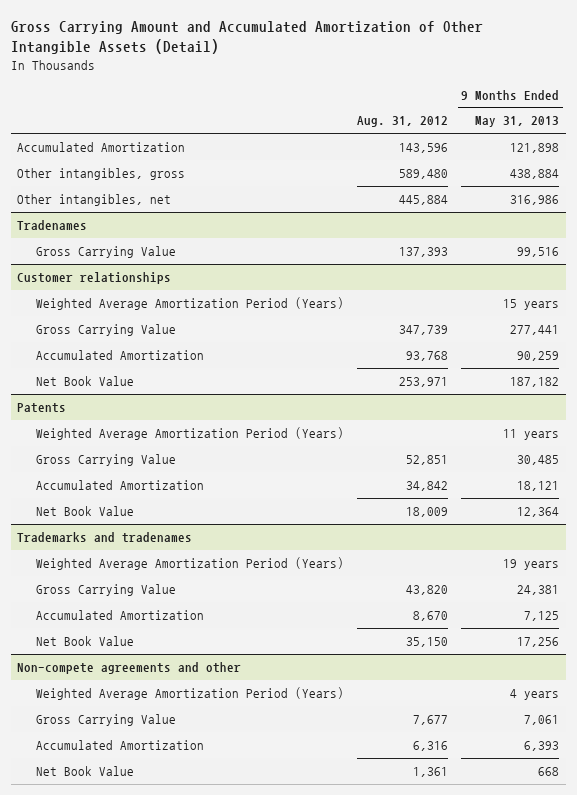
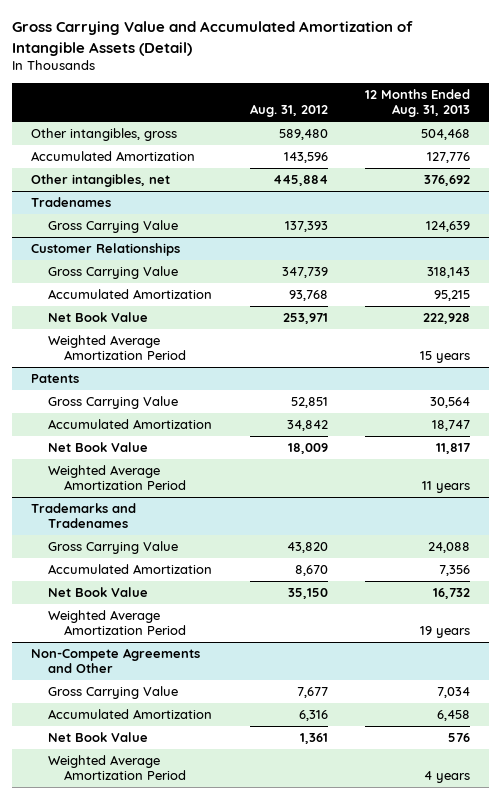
- Gross Carrying Amount and Accumulated Amortization of Other Intangible Assets (Detail)
+ Gross Carrying Value and Accumulated Amortization of Intangible Assets (Detail)
- | Aug. 31, 2012 | 9 Months Ended May 31, 2013
+ | Aug. 31, 2012 | 12 Months Ended Aug. 31, 2013
moved down: Accumulated Amortization | 143,596 | 127,776
- Customer relationships
- Weighted Average Amortization Period (Years) | | 15 years
+ Customer Relationships
+ Weighted Average Amortization Period | | 15 years
@ Patents
- Weighted Average Amortization Period (Years) | | 11 years
- Trademarks and tradenames
- Weighted Average Amortization Period (Years) | | 19 years
@ Patents
+ Weighted Average Amortization Period | | 11 years
+ Trademarks and Tradenames
- Non-compete agreements and other
- Weighted Average Amortization Period (Years) | | 4 years
+ Weighted Average Amortization Period | | 19 years
+ Non-Compete Agreements and Other
+ Weighted Average Amortization Period | | 4 years

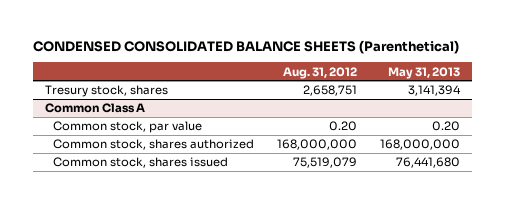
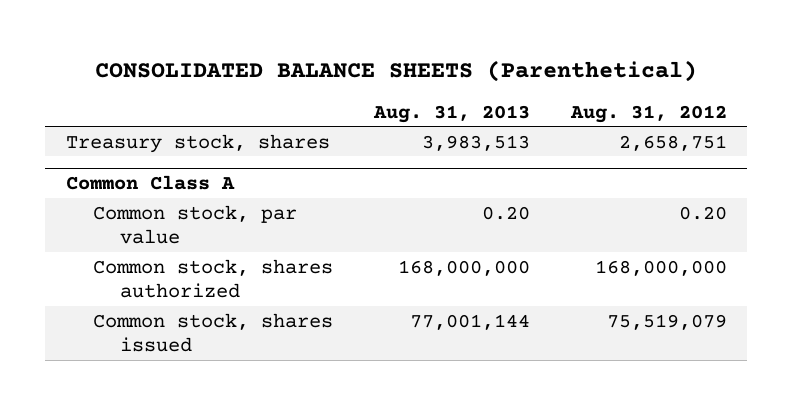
- CONDENSED CONSOLIDATED BALANCE SHEETS (Parenthetical)
+ CONSOLIDATED BALANCE SHEETS (Parenthetical)
- | Aug. 31, 2012 | May 31, 2013
+ | Aug. 31, 2013 | Aug. 31, 2012
- Tresury stock, shares | 2,658,751 | 3,141,394
+ Treasury stock, shares | 3,983,513 | 2,658,751

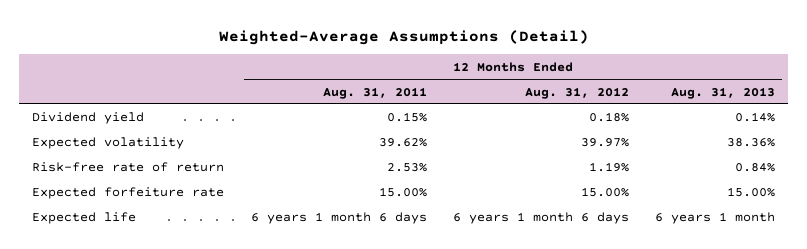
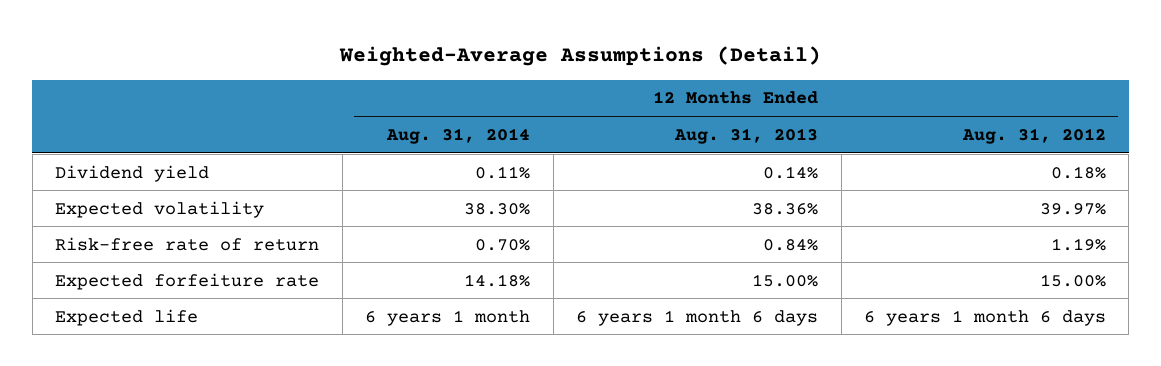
- | 12 Months Ended Aug. 31, 2011 | 12 Months Ended Aug. 31, 2012 | 12 Months Ended Aug. 31, 2013
+ | 12 Months Ended Aug. 31, 2014 | 12 Months Ended Aug. 31, 2013 | 12 Months Ended Aug. 31, 2012
- Expected life | 6 years 1 month 6 days | 6 years 1 month 6 days | 6 years 1 month
+ Expected life | 6 years 1 month | 6 years 1 month 6 days | 6 years 1 month 6 days

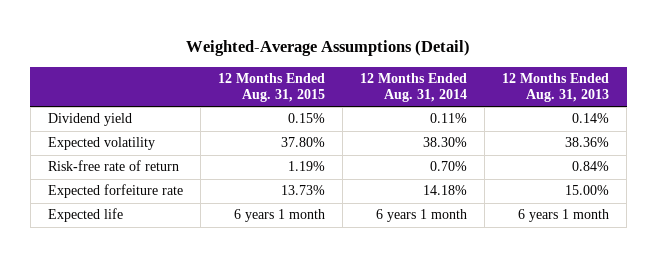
- | 12 Months Ended Aug. 31, 2014 | 12 Months Ended Aug. 31, 2013 | 12 Months Ended Aug. 31, 2012
+ | 12 Months Ended Aug. 31, 2015 | 12 Months Ended Aug. 31, 2014 | 12 Months Ended Aug. 31, 2013
- Expected life | 6 years 1 month | 6 years 1 month 6 days | 6 years 1 month 6 days
+ Expected life | 6 years 1 month | 6 years 1 month | 6 years 1 month

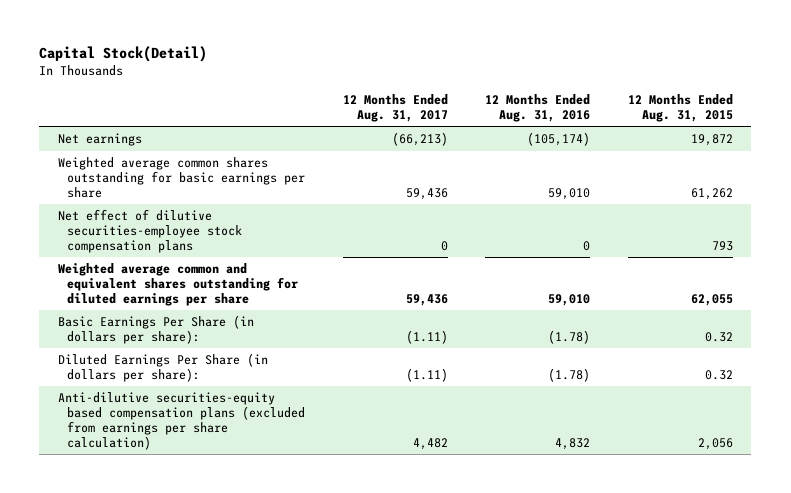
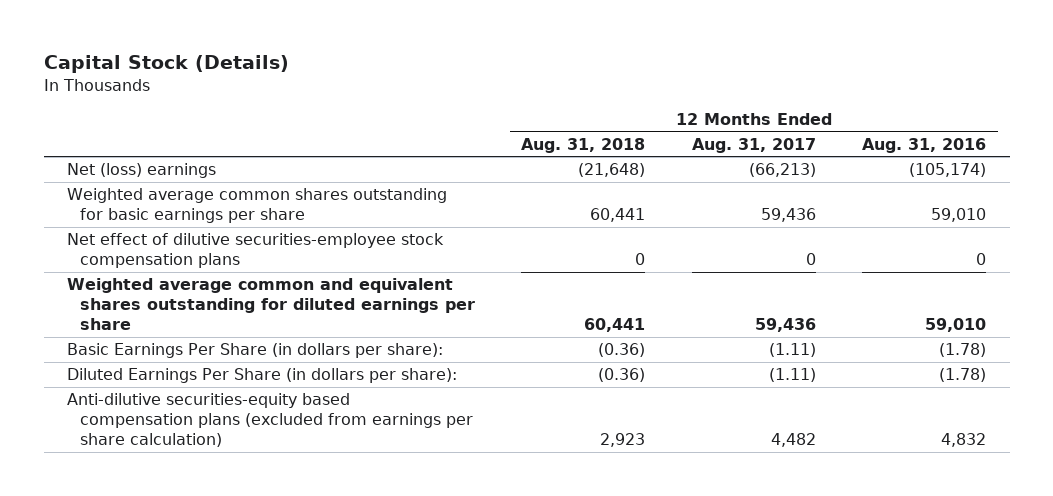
- Capital Stock(Detail)
+ Capital Stock (Details)
- | 12 Months Ended Aug. 31, 2017 | 12 Months Ended Aug. 31, 2016 | 12 Months Ended Aug. 31, 2015
+ | 12 Months Ended Aug. 31, 2018 | 12 Months Ended Aug. 31, 2017 | 12 Months Ended Aug. 31, 2016
- Net earnings | (66,213) | (105,174) | 19,872
+ Net (loss) earnings | (21,648) | (66,213) | (105,174)

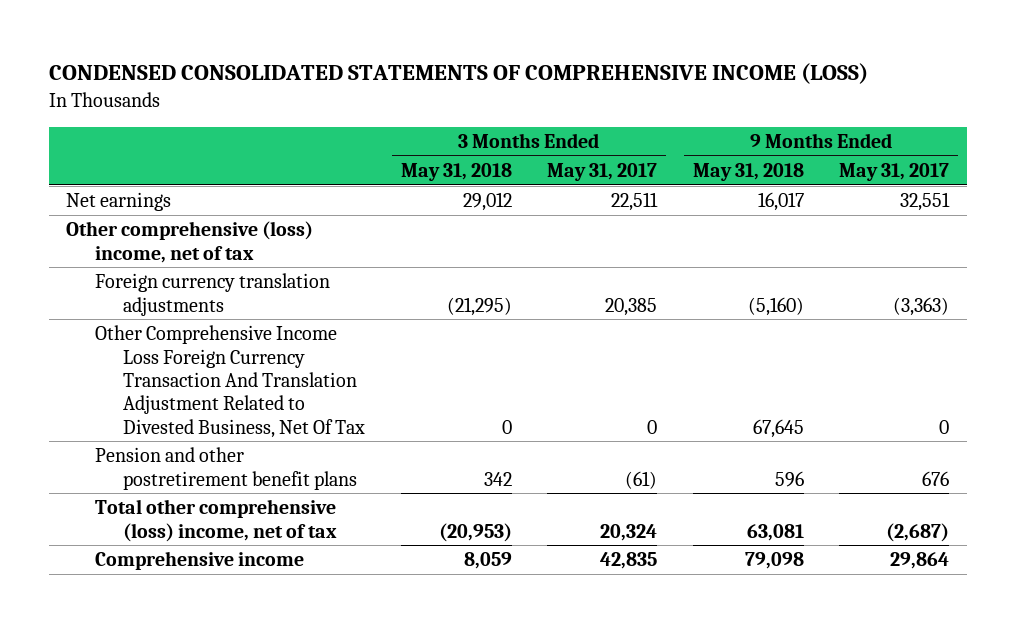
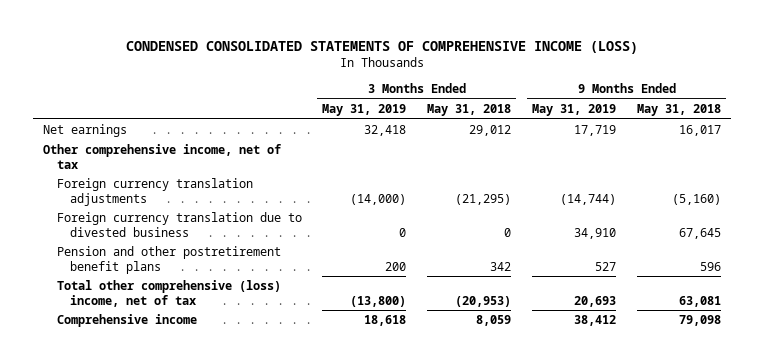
- | 3 Months Ended May 31, 2018 | 3 Months Ended May 31, 2017 | 9 Months Ended May 31, 2018 | 9 Months Ended May 31, 2017
+ | 3 Months Ended May 31, 2019 | 3 Months Ended May 31, 2018 | 9 Months Ended May 31, 2019 | 9 Months Ended May 31, 2018
- Other comprehensive (loss) income, net of tax
+ Other comprehensive income, net of tax
- Other Comprehensive Income Loss Foreign Currency Transaction And Translation Adjustment Related to Divested Business, Net Of Tax | 0 | 0 | 67,645 | 0
+ Foreign currency translation due to divested business | 0 | 0 | 34,910 | 67,645

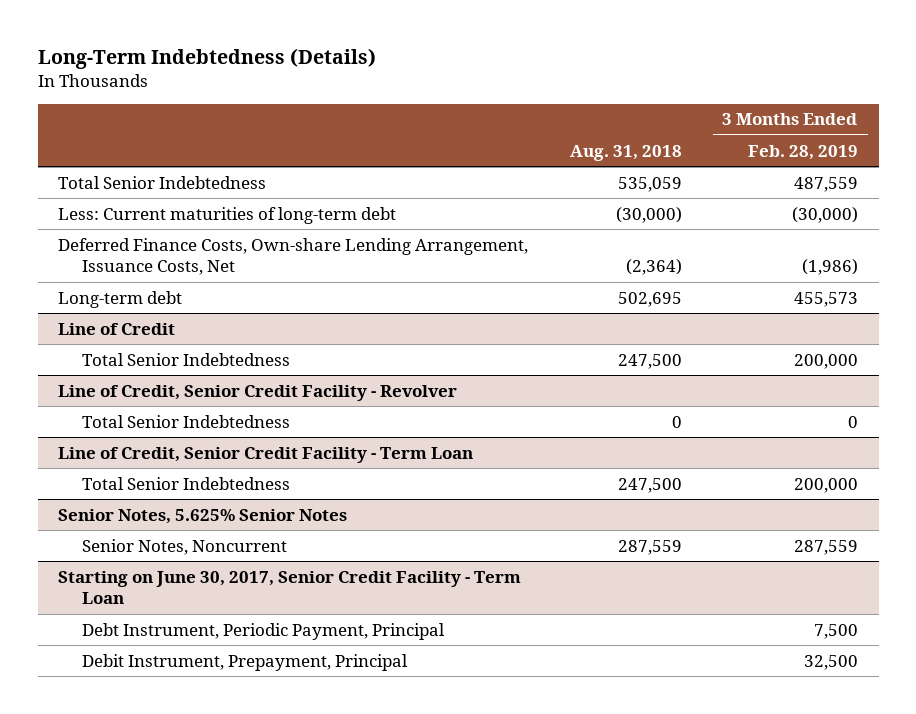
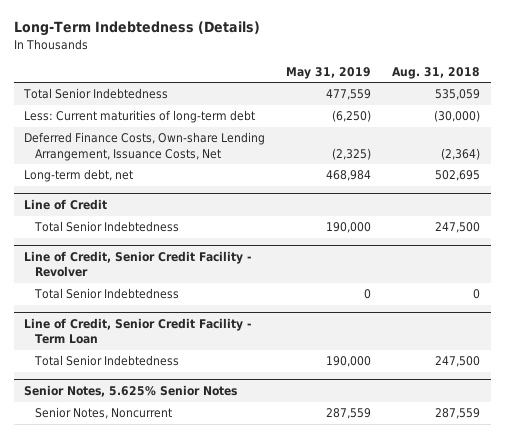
- | Aug. 31, 2018 | 3 Months Ended Feb. 28, 2019
+ | May 31, 2019 | Aug. 31, 2018
- Long-term debt | 502,695 | 455,573
+ Long-term debt, net | 468,984 | 502,695
- Starting on June 30, 2017, Senior Credit Facility - Term Loan
- Debt Instrument, Periodic Payment, Principal | | 7,500
- Debit Instrument, Prepayment, Principal | | 32,500

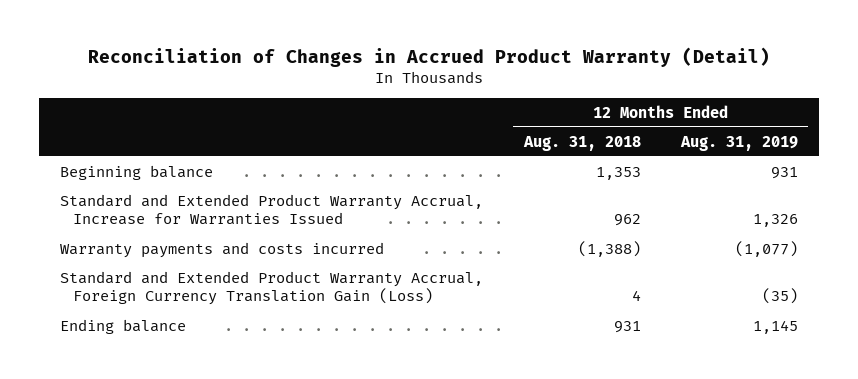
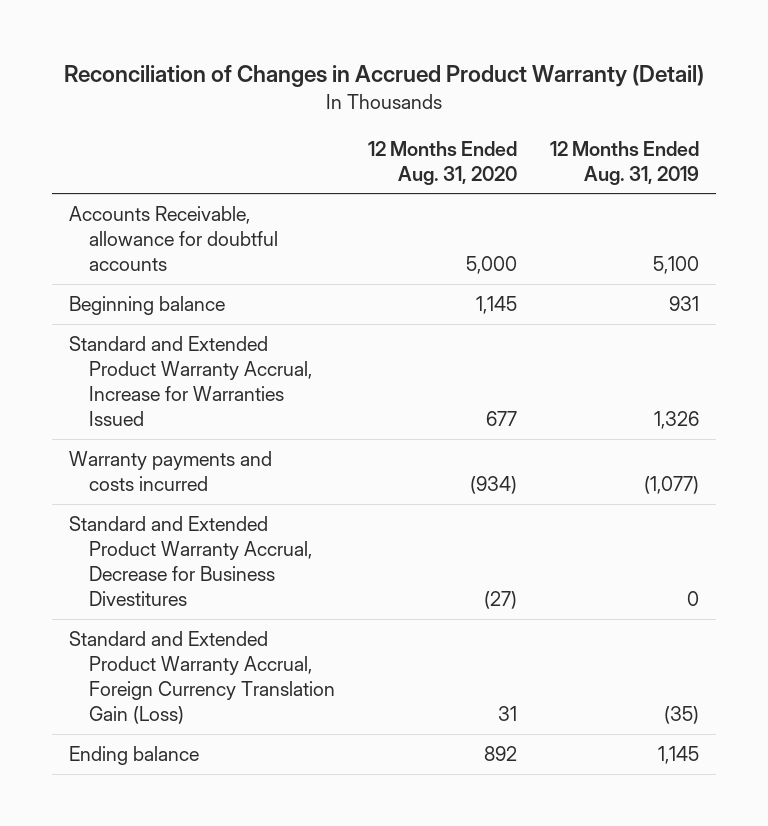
- | 12 Months Ended Aug. 31, 2018 | 12 Months Ended Aug. 31, 2019
+ | 12 Months Ended Aug. 31, 2020 | 12 Months Ended Aug. 31, 2019
+ Accounts Receivable, allowance for doubtful accounts | 5,000 | 5,100
+ Standard and Extended Product Warranty Accrual, Decrease for Business Divestitures | (27) | 0

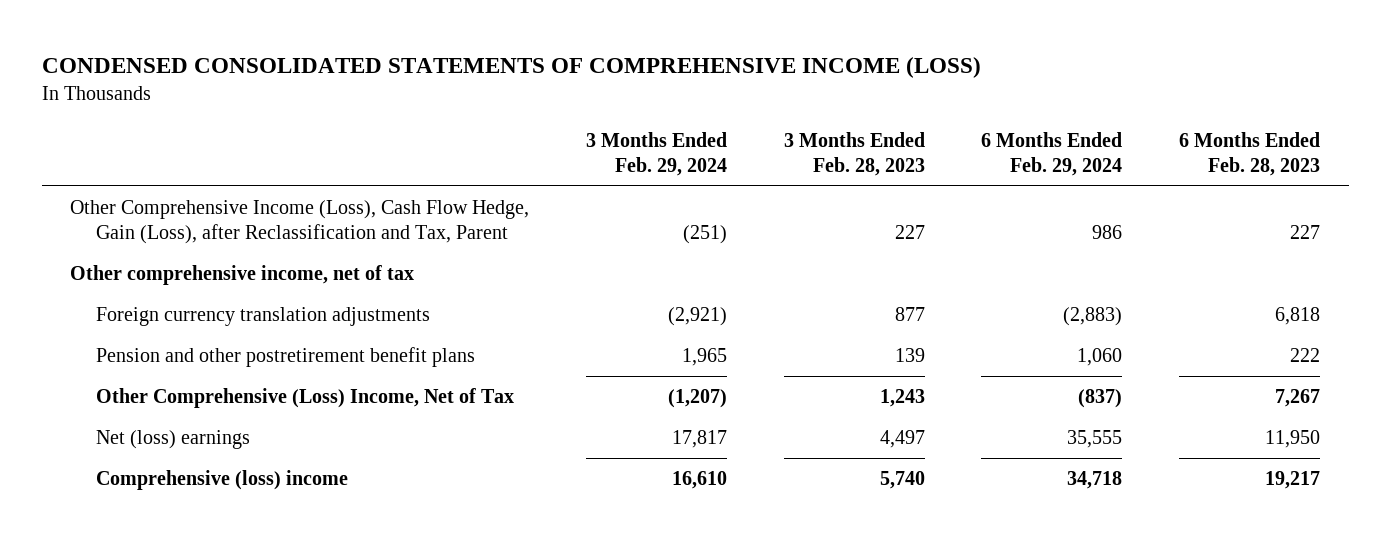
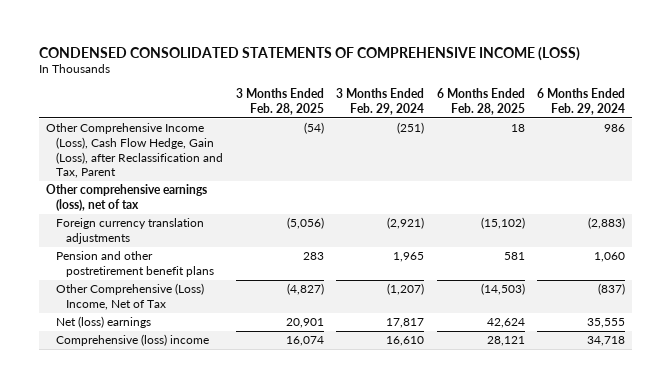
- | 3 Months Ended Feb. 29, 2024 | 3 Months Ended Feb. 28, 2023 | 6 Months Ended Feb. 29, 2024 | 6 Months Ended Feb. 28, 2023
+ | 3 Months Ended Feb. 28, 2025 | 3 Months Ended Feb. 29, 2024 | 6 Months Ended Feb. 28, 2025 | 6 Months Ended Feb. 29, 2024
- Other comprehensive income, net of tax
+ Other comprehensive earnings (loss), net of tax

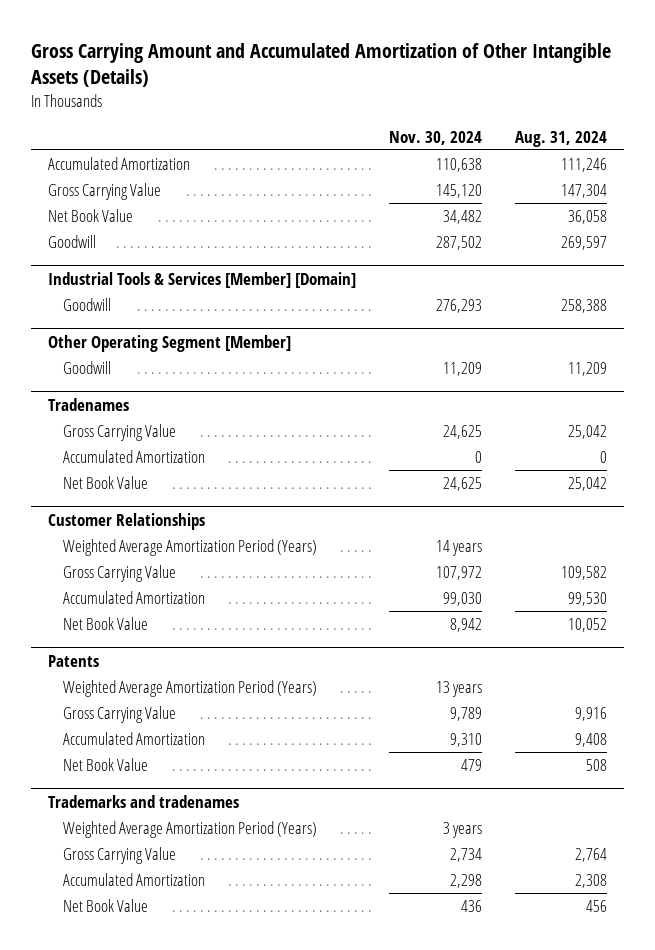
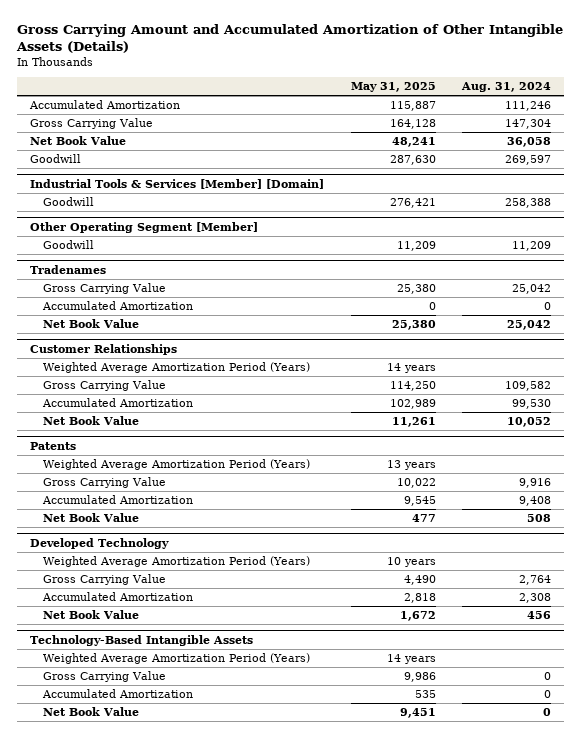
- | Nov. 30, 2024 | Aug. 31, 2024
+ | May 31, 2025 | Aug. 31, 2024
- Trademarks and tradenames
+ Developed Technology
+ Technology-Based Intangible Assets
+ Weighted Average Amortization Period (Years) | 14 years |
+ Gross Carrying Value | 9,986 | 0
+ Accumulated Amortization | 535 | 0
+ Net Book Value | 9,451 | 0

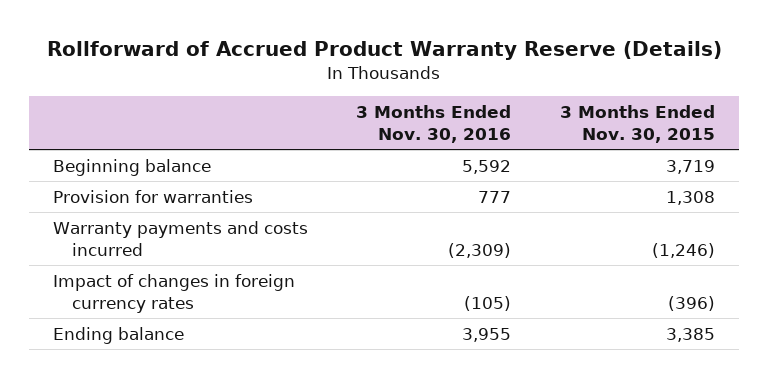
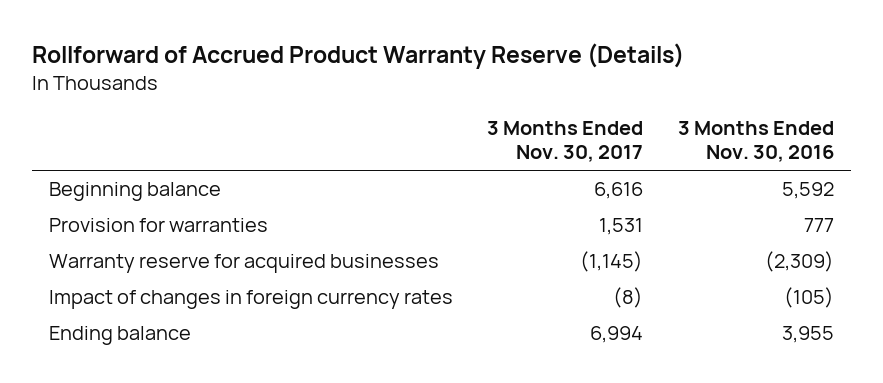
- | 3 Months Ended Nov. 30, 2016 | 3 Months Ended Nov. 30, 2015
+ | 3 Months Ended Nov. 30, 2017 | 3 Months Ended Nov. 30, 2016
- Warranty payments and costs incurred | (2,309) | (1,246)
+ Warranty reserve for acquired businesses | (1,145) | (2,309)

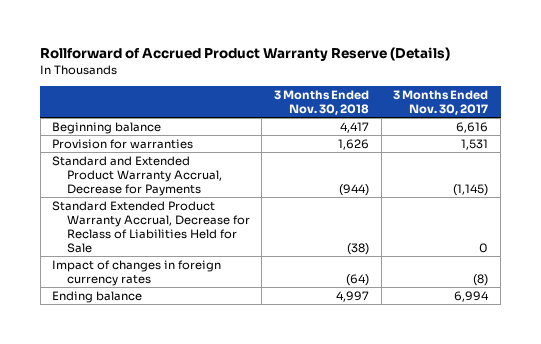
- | 3 Months Ended Nov. 30, 2017 | 3 Months Ended Nov. 30, 2016
+ | 3 Months Ended Nov. 30, 2018 | 3 Months Ended Nov. 30, 2017
- Warranty reserve for acquired businesses | (1,145) | (2,309)
+ Standard and Extended Product Warranty Accrual, Decrease for Payments | (944) | (1,145)
+ Standard Extended Product Warranty Accrual, Decrease for Reclass of Liabilities Held for Sale | (38) | 0

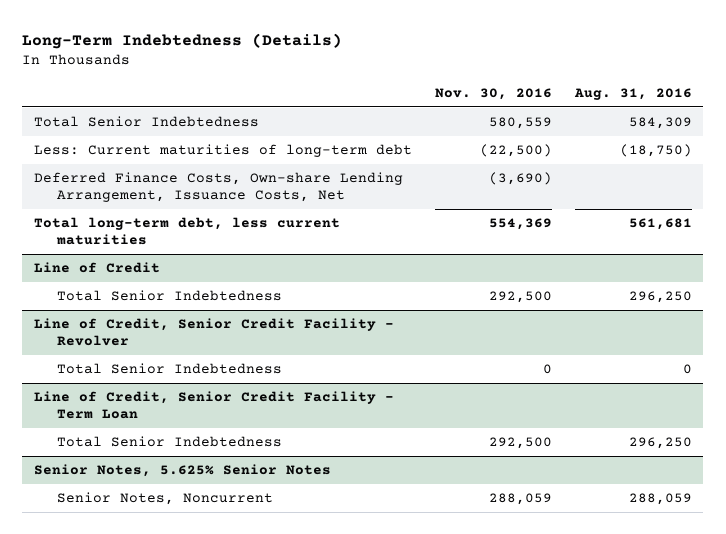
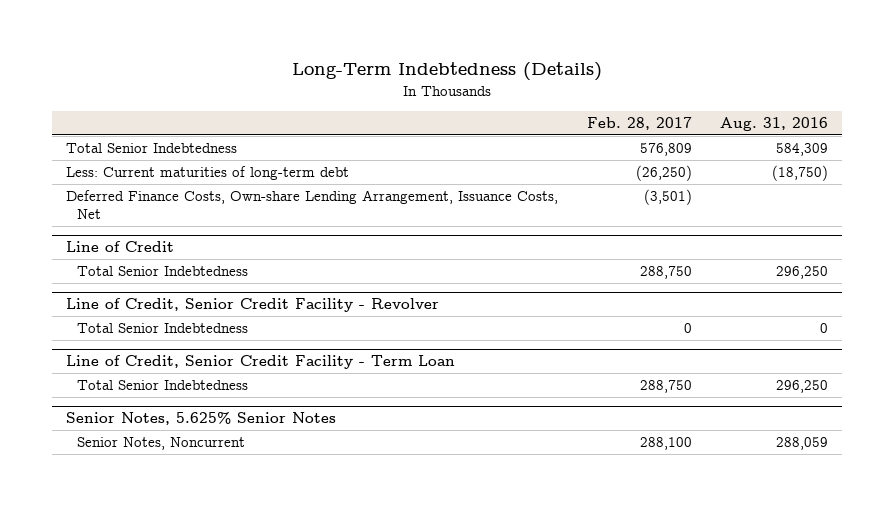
- | Nov. 30, 2016 | Aug. 31, 2016
+ | Feb. 28, 2017 | Aug. 31, 2016
- Total long-term debt, less current maturities | 554,369 | 561,681

